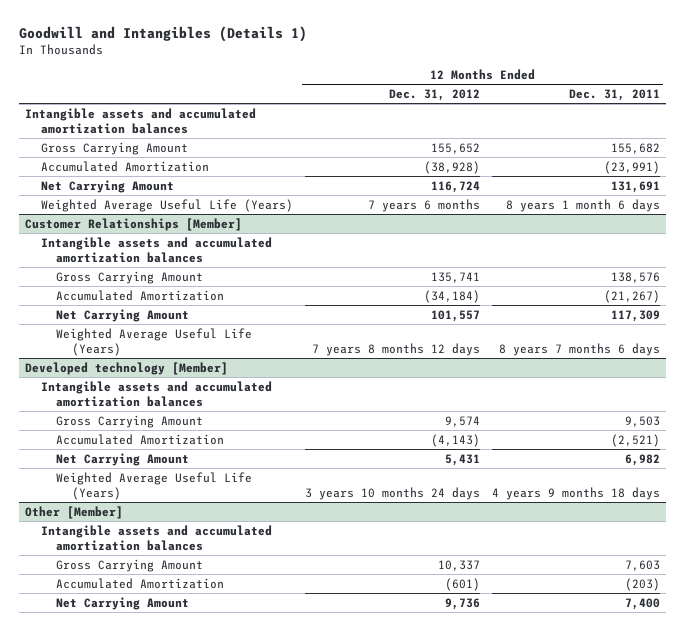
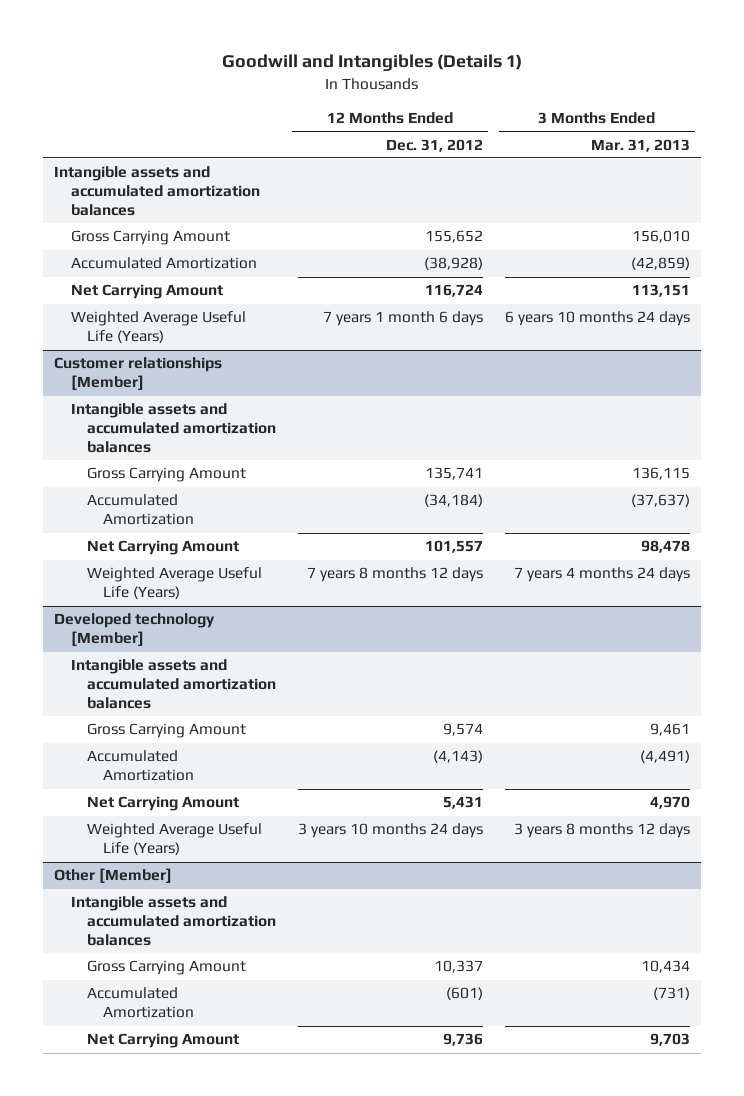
- | 12 Months Ended Dec. 31, 2012 | 12 Months Ended Dec. 31, 2011
+ | 12 Months Ended Dec. 31, 2012 | 3 Months Ended Mar. 31, 2013
- Weighted Average Useful Life (Years) | 7 years 6 months | 8 years 1 month 6 days
- Customer Relationships [Member]
+ Weighted Average Useful Life (Years) | 7 years 1 month 6 days | 6 years 10 months 24 days
+ Customer relationships [Member]

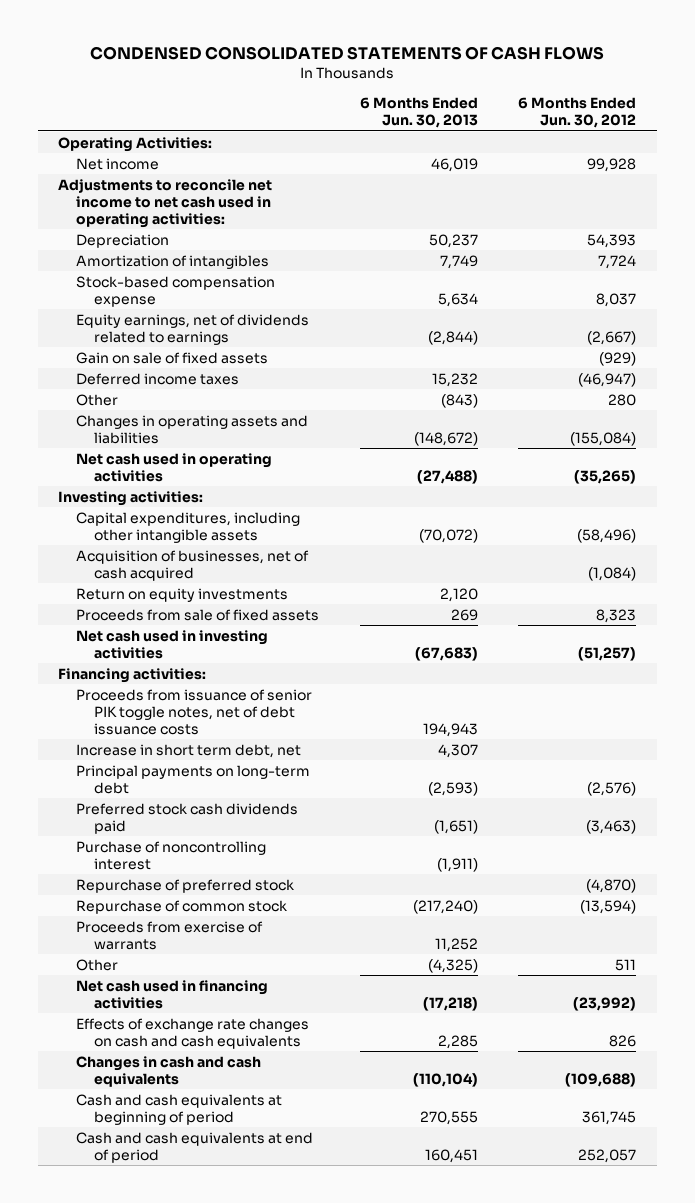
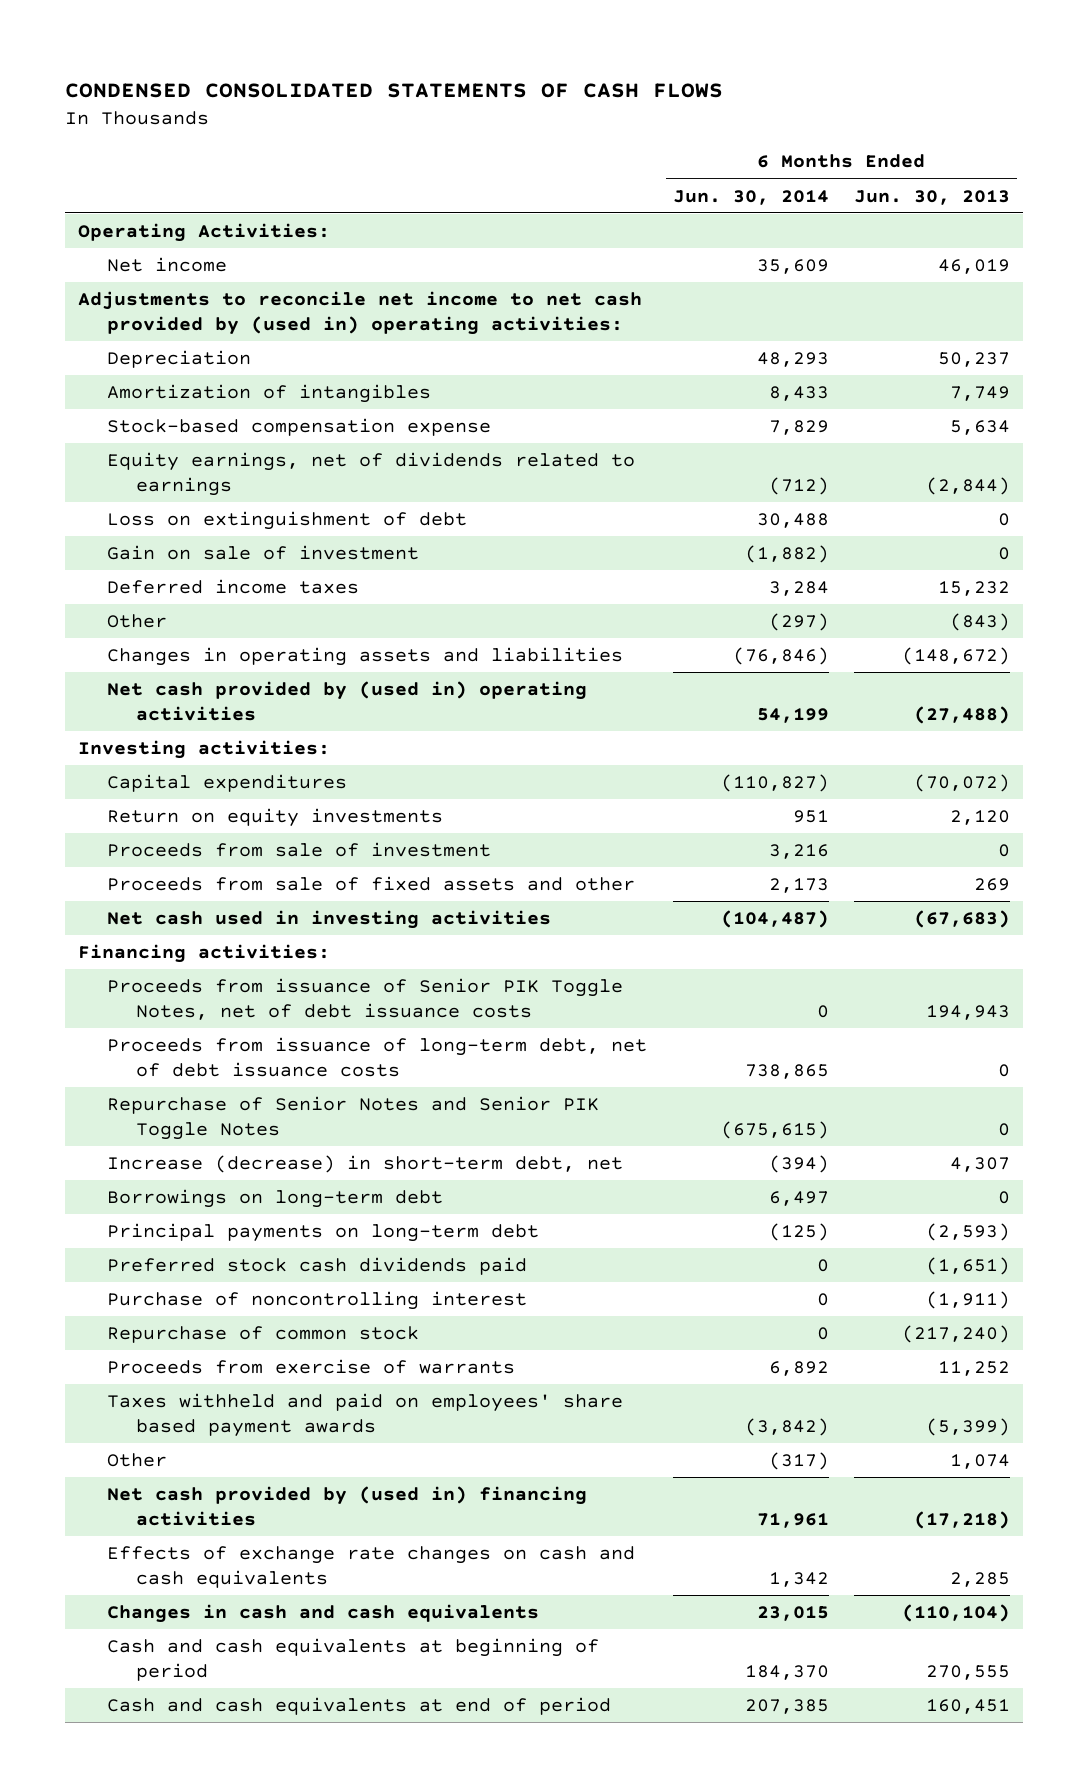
- | 6 Months Ended Jun. 30, 2013 | 6 Months Ended Jun. 30, 2012
+ | 6 Months Ended Jun. 30, 2014 | 6 Months Ended Jun. 30, 2013
- Adjustments to reconcile net income to net cash used in operating activities:
+ Adjustments to reconcile net income to net cash provided by (used in) operating activities:
- Gain on sale of fixed assets | | (929)
+ Loss on extinguishment of debt | 30,488 | 0
+ Gain on sale of investment | (1,882) | 0
- Net cash used in operating activities | (27,488) | (35,265)
+ Net cash provided by (used in) operating activities | 54,199 | (27,488)
- Capital expenditures, including other intangible assets | (70,072) | (58,496)
- Acquisition of businesses, net of cash acquired | | (1,084)
+ Capital expenditures | (110,827) | (70,072)
- Proceeds from sale of fixed assets | 269 | 8,323
+ Proceeds from sale of investment | 3,216 | 0
+ Proceeds from sale of fixed assets and other | 2,173 | 269
- Proceeds from issuance of senior PIK toggle notes, net of debt issuance costs | 194,943 |
- Increase in short term debt, net | 4,307 |
+ Proceeds from issuance of Senior PIK Toggle Notes, net of debt issuance costs | 0 | 194,943
+ Proceeds from issuance of long-term debt, net of debt issuance costs | 738,865 | 0
+ Repurchase of Senior Notes and Senior PIK Toggle Notes | (675,615) | 0
+ Increase (decrease) in short-term debt, net | (394) | 4,307
+ Borrowings on long-term debt | 6,497 | 0
- Repurchase of preferred stock | | (4,870)
- Other | (4,325) | 511
- Net cash used in financing activities | (17,218) | (23,992)
+ Taxes withheld and paid on employees' share based payment awards | (3,842) | (5,399)
+ Other | (317) | 1,074
+ Net cash provided by (used in) financing activities | 71,961 | (17,218)

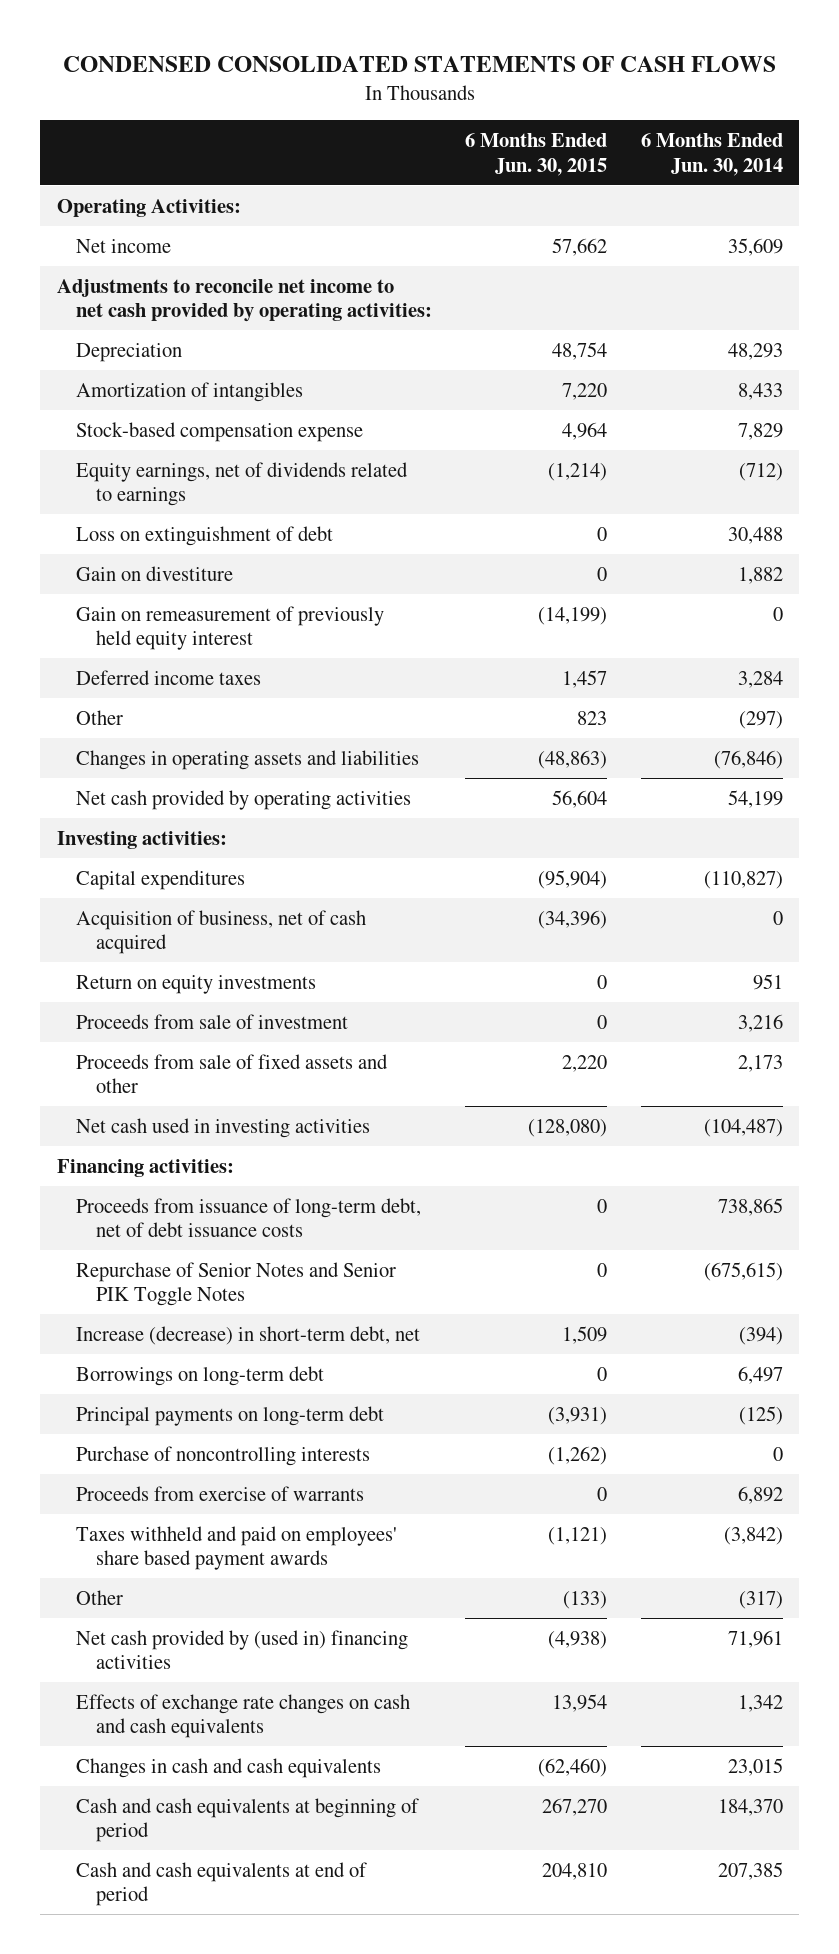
- | 6 Months Ended Jun. 30, 2014 | 6 Months Ended Jun. 30, 2013
+ | 6 Months Ended Jun. 30, 2015 | 6 Months Ended Jun. 30, 2014
- Adjustments to reconcile net income to net cash provided by (used in) operating activities:
+ Adjustments to reconcile net income to net cash provided by operating activities:
- Gain on sale of investment | (1,882) | 0
+ Gain on divestiture | 0 | 1,882
+ Gain on remeasurement of previously held equity interest | (14,199) | 0
- Net cash provided by (used in) operating activities | 54,199 | (27,488)
+ Net cash provided by operating activities | 56,604 | 54,199
+ Acquisition of business, net of cash acquired | (34,396) | 0
- Proceeds from issuance of Senior PIK Toggle Notes, net of debt issuance costs | 0 | 194,943
- Preferred stock cash dividends paid | 0 | (1,651)
- Purchase of noncontrolling interest | 0 | (1,911)
- Repurchase of common stock | 0 | (217,240)
+ Purchase of noncontrolling interests | (1,262) | 0

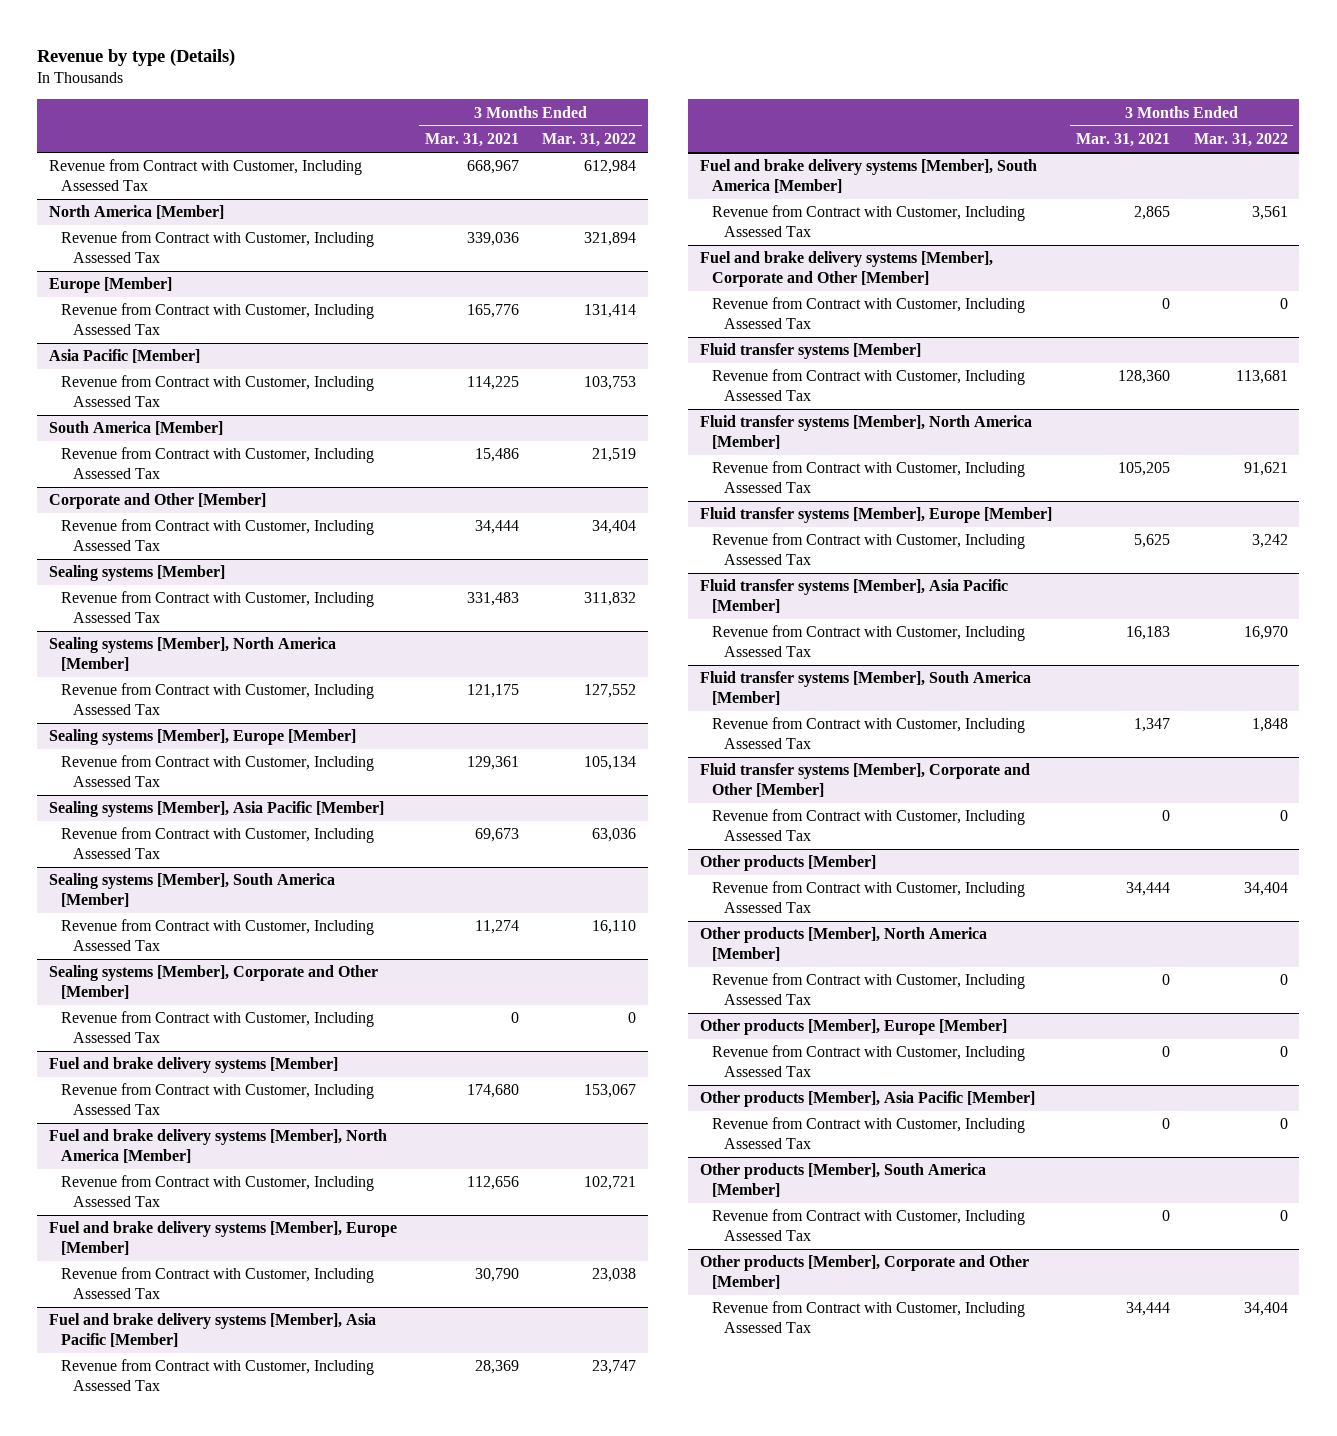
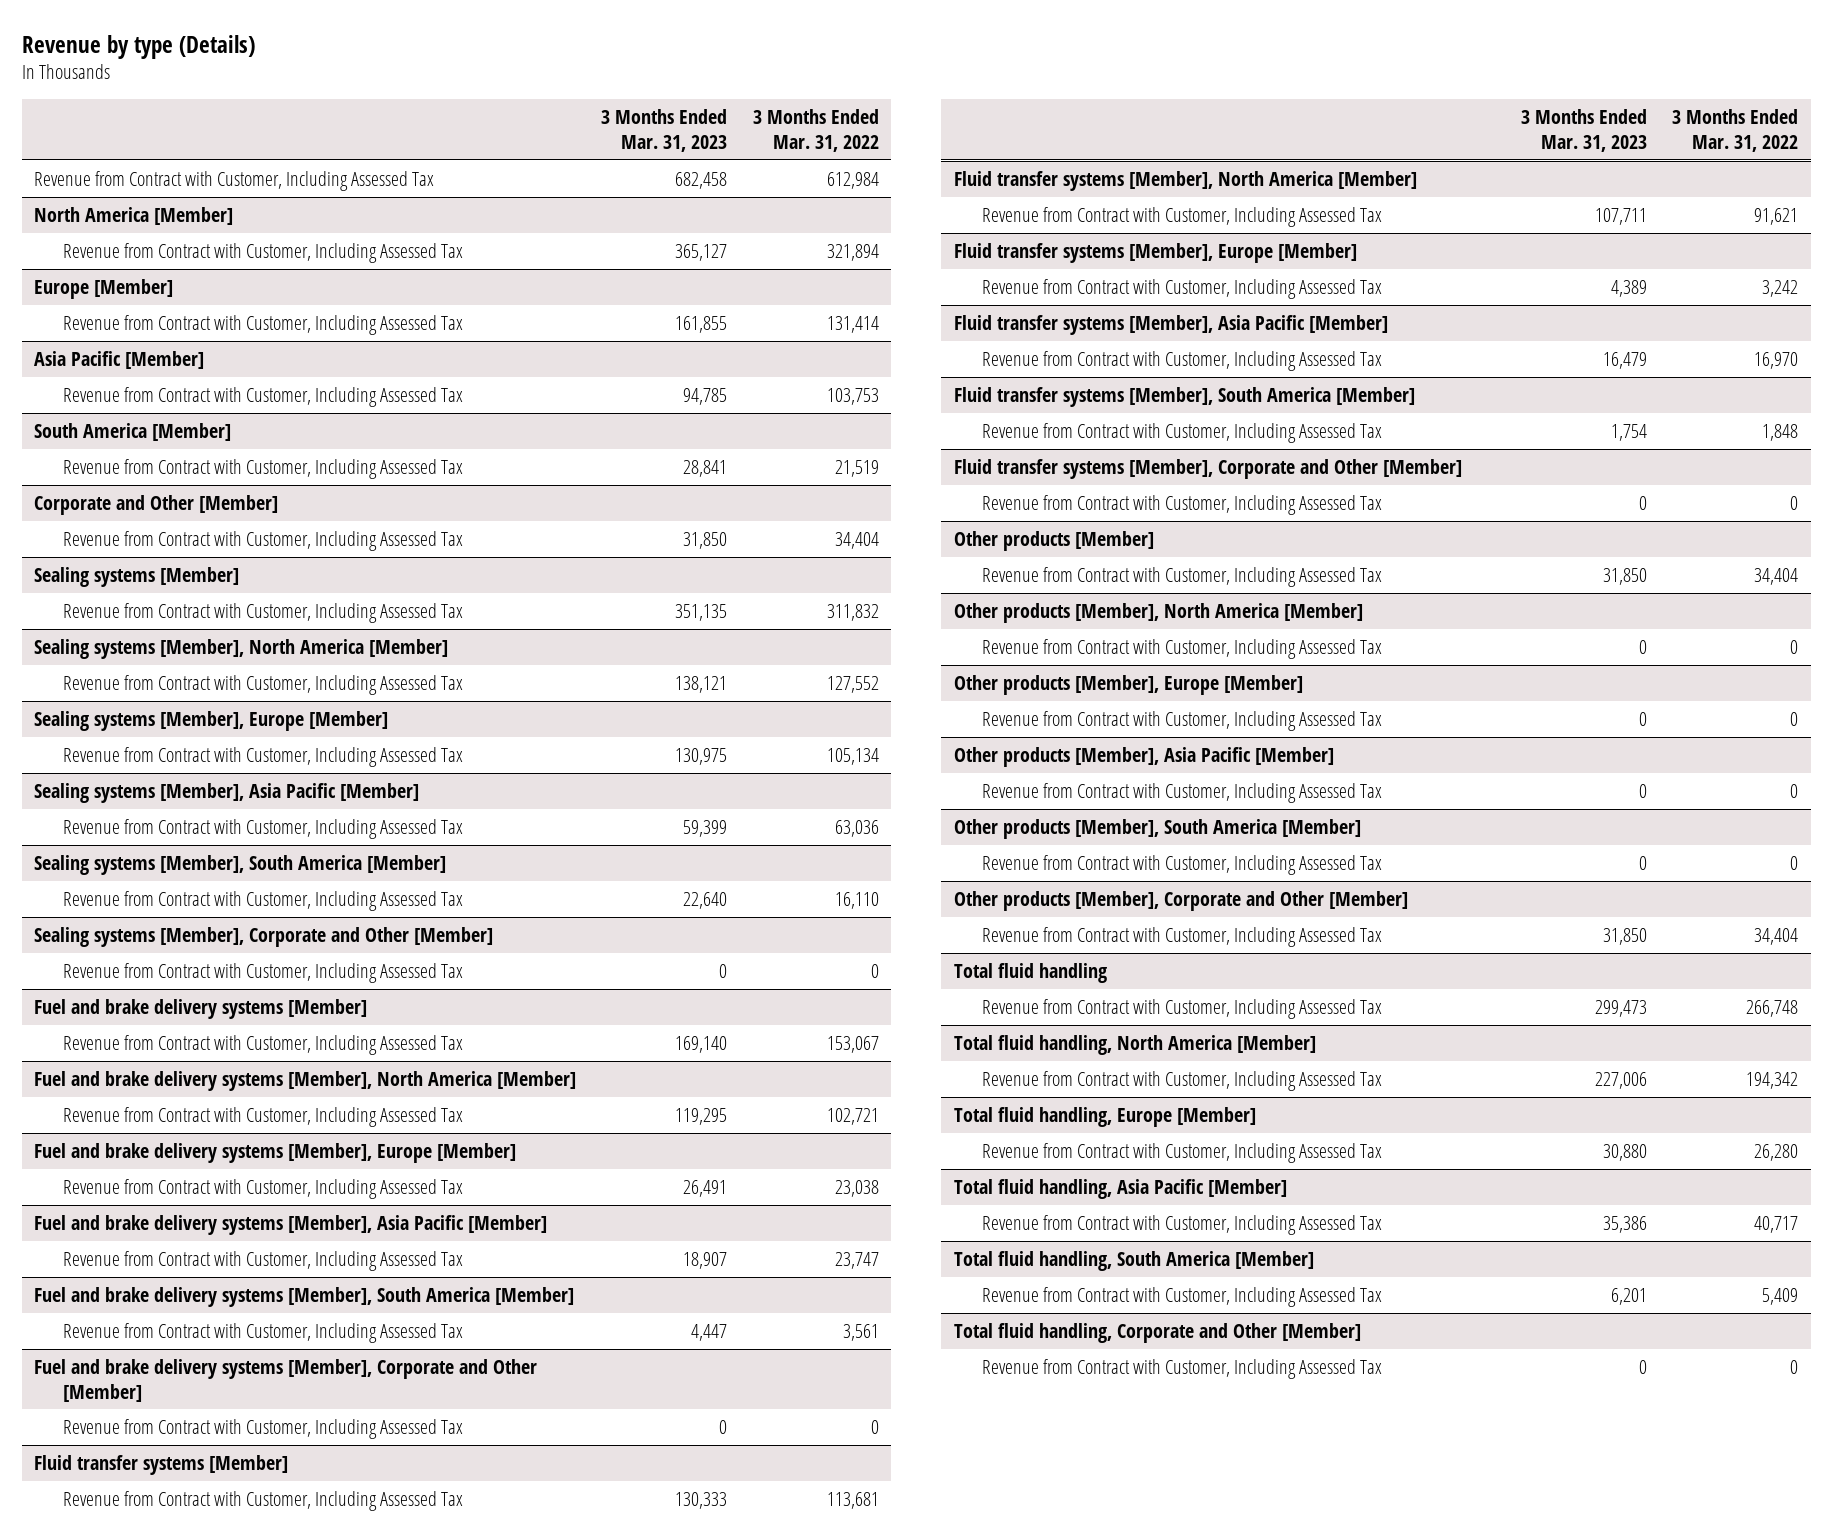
- | 3 Months Ended Mar. 31, 2021 | 3 Months Ended Mar. 31, 2022
+ | 3 Months Ended Mar. 31, 2023 | 3 Months Ended Mar. 31, 2022
+ Total fluid handling
+ Revenue from Contract with Customer, Including Assessed Tax | 299,473 | 266,748
+ Total fluid handling, North America [Member]
+ Revenue from Contract with Customer, Including Assessed Tax | 227,006 | 194,342
+ Total fluid handling, Europe [Member]
+ Revenue from Contract with Customer, Including Assessed Tax | 30,880 | 26,280
+ Total fluid handling, Asia Pacific [Member]
+ Revenue from Contract with Customer, Including Assessed Tax | 35,386 | 40,717
+ Total fluid handling, South America [Member]
+ Revenue from Contract with Customer, Including Assessed Tax | 6,201 | 5,409
+ Total fluid handling, Corporate and Other [Member]
+ Revenue from Contract with Customer, Including Assessed Tax | 0 | 0

